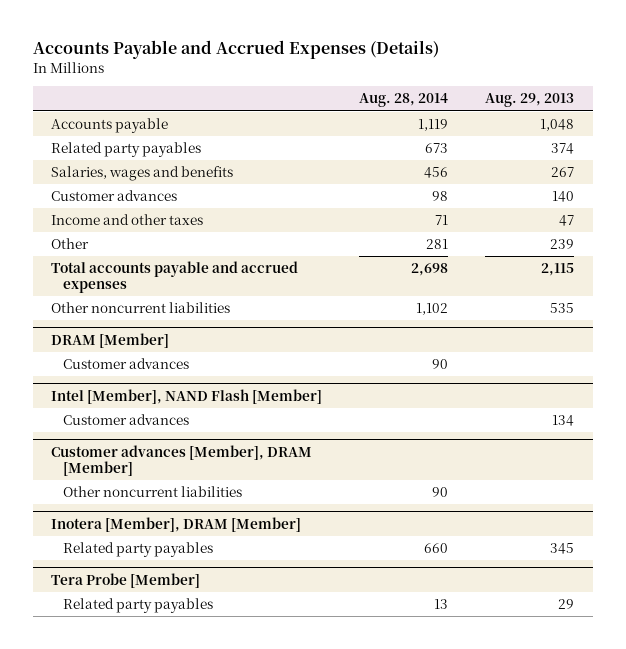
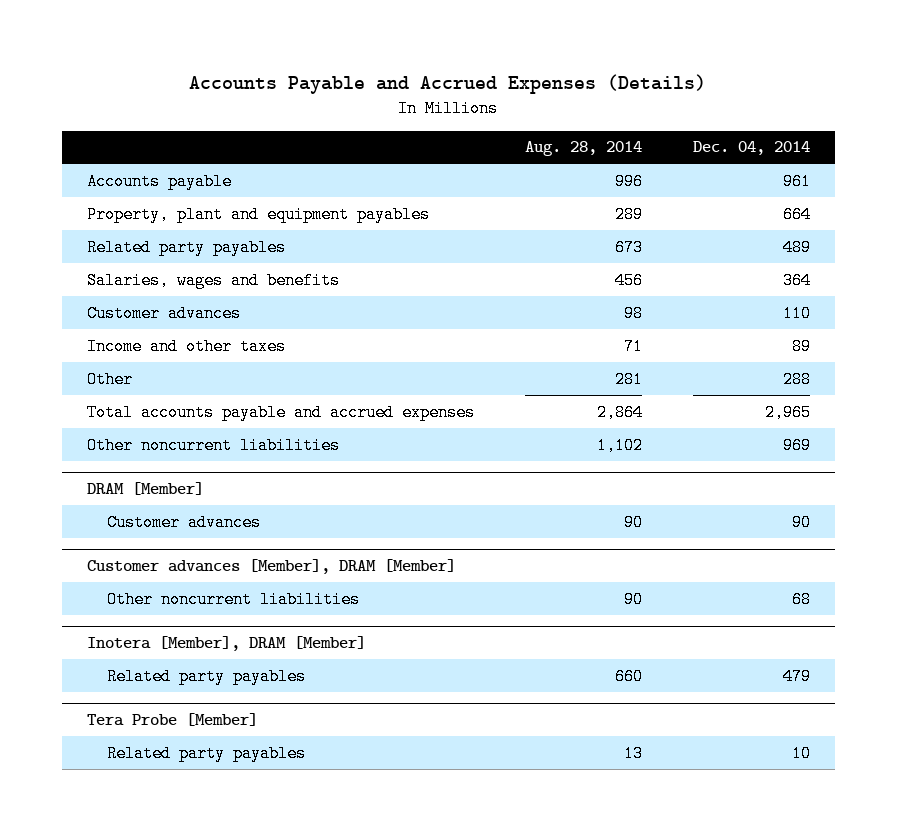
- | Aug. 28, 2014 | Aug. 29, 2013
+ | Aug. 28, 2014 | Dec. 04, 2014
- Accounts payable | 1,119 | 1,048
+ Accounts payable | 996 | 961
+ Property, plant and equipment payables | 289 | 664
- Total accounts payable and accrued expenses | 2,698 | 2,115
+ Total accounts payable and accrued expenses | 2,864 | 2,965
- Intel [Member], NAND Flash [Member]
- Customer advances | | 134

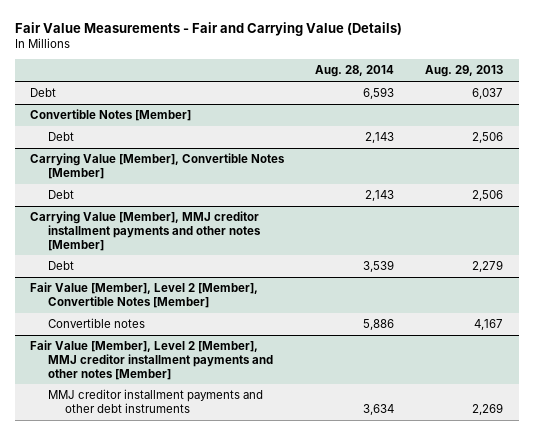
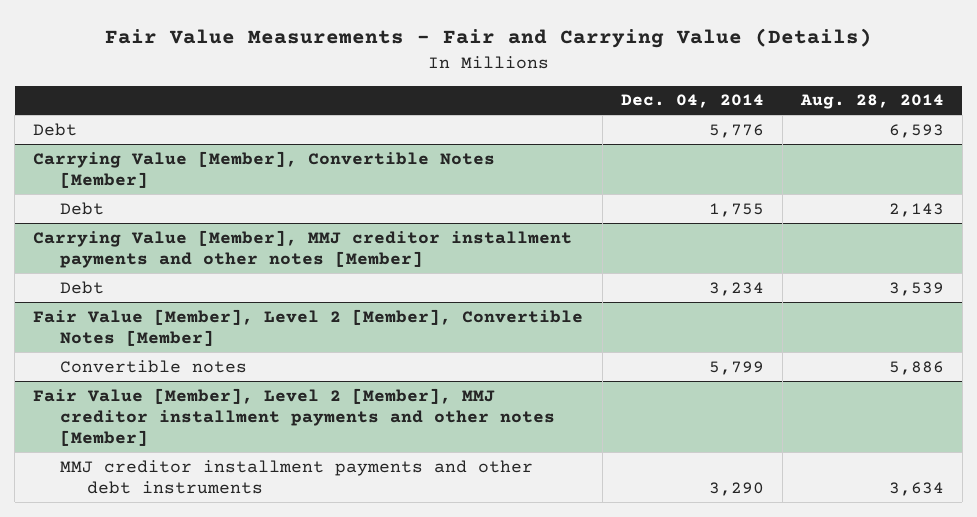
- | Aug. 28, 2014 | Aug. 29, 2013
+ | Dec. 04, 2014 | Aug. 28, 2014
- Convertible Notes [Member]
- Debt | 2,143 | 2,506

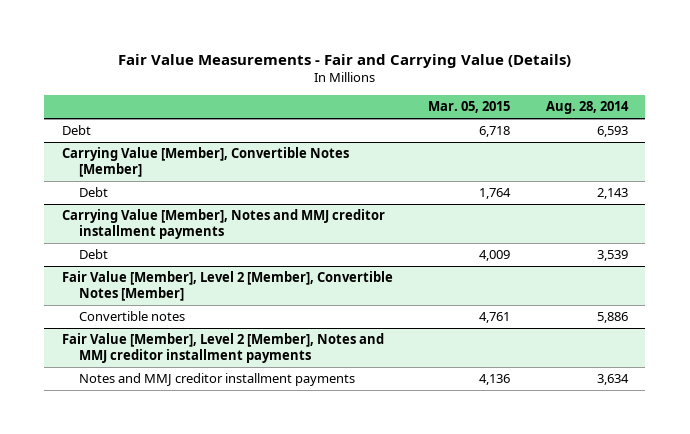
- | Dec. 04, 2014 | Aug. 28, 2014
+ | Mar. 05, 2015 | Aug. 28, 2014
- Carrying Value [Member], MMJ creditor installment payments and other notes [Member]
+ Carrying Value [Member], Notes and MMJ creditor installment payments
- Fair Value [Member], Level 2 [Member], MMJ creditor installment payments and other notes [Member]
- MMJ creditor installment payments and other debt instruments | 3,290 | 3,634
+ Fair Value [Member], Level 2 [Member], Notes and MMJ creditor installment payments
+ Notes and MMJ creditor installment payments | 4,136 | 3,634

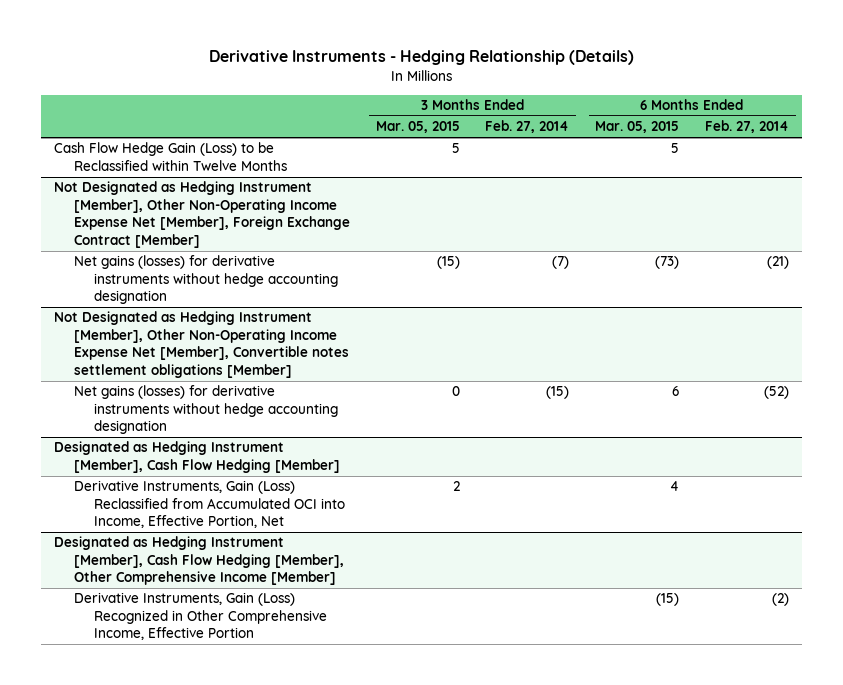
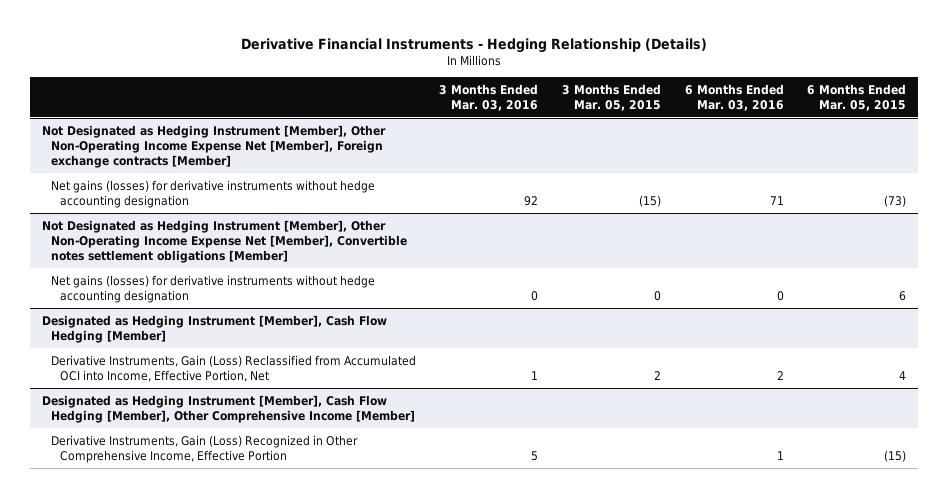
- Derivative Instruments - Hedging Relationship (Details)
+ Derivative Financial Instruments - Hedging Relationship (Details)
- | 3 Months Ended Mar. 05, 2015 | 3 Months Ended Feb. 27, 2014 | 6 Months Ended Mar. 05, 2015 | 6 Months Ended Feb. 27, 2014
+ | 3 Months Ended Mar. 03, 2016 | 3 Months Ended Mar. 05, 2015 | 6 Months Ended Mar. 03, 2016 | 6 Months Ended Mar. 05, 2015
- Cash Flow Hedge Gain (Loss) to be Reclassified within Twelve Months | 5 | | 5 |
- Not Designated as Hedging Instrument [Member], Other Non-Operating Income Expense Net [Member], Foreign Exchange Contract [Member]
+ Not Designated as Hedging Instrument [Member], Other Non-Operating Income Expense Net [Member], Foreign exchange contracts [Member]

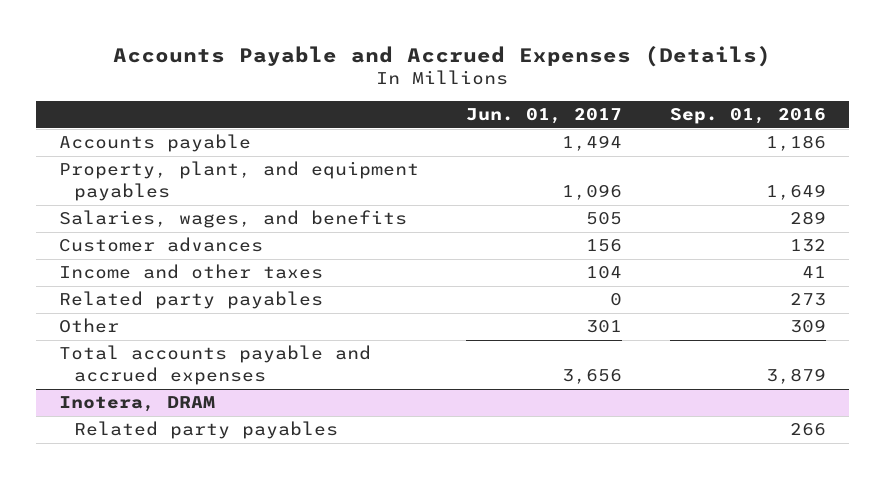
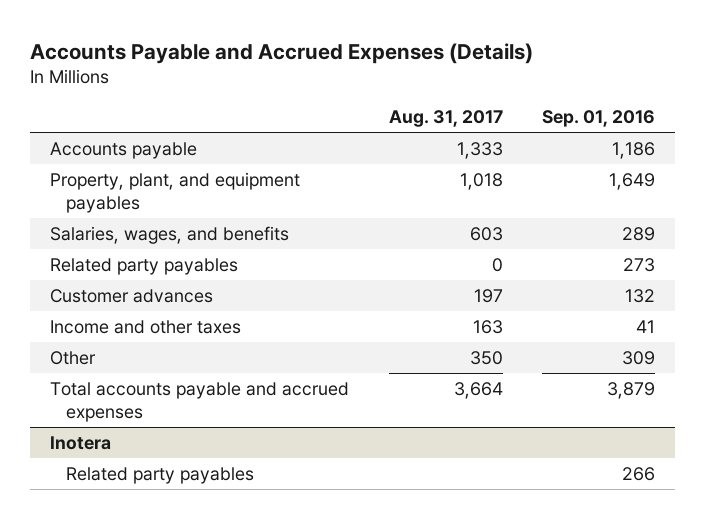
- | Jun. 01, 2017 | Sep. 01, 2016
+ | Aug. 31, 2017 | Sep. 01, 2016
moved up: Related party payables | 0 | 273
- Inotera, DRAM
+ Inotera

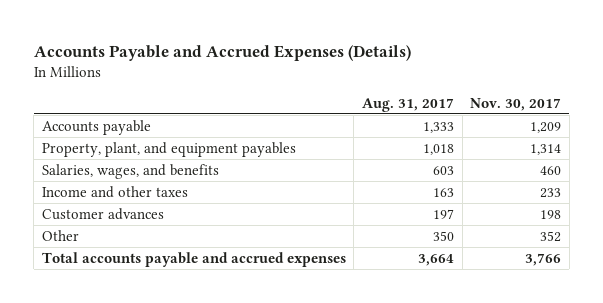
- | Aug. 31, 2017 | Sep. 01, 2016
+ | Aug. 31, 2017 | Nov. 30, 2017
- Related party payables | 0 | 273
moved down: Customer advances | 197 | 198
- Inotera
- Related party payables | | 266

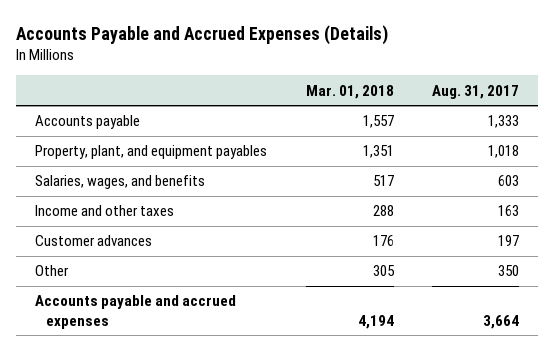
- | Aug. 31, 2017 | Nov. 30, 2017
+ | Mar. 01, 2018 | Aug. 31, 2017
- Total accounts payable and accrued expenses | 3,664 | 3,766
+ Accounts payable and accrued expenses | 4,194 | 3,664

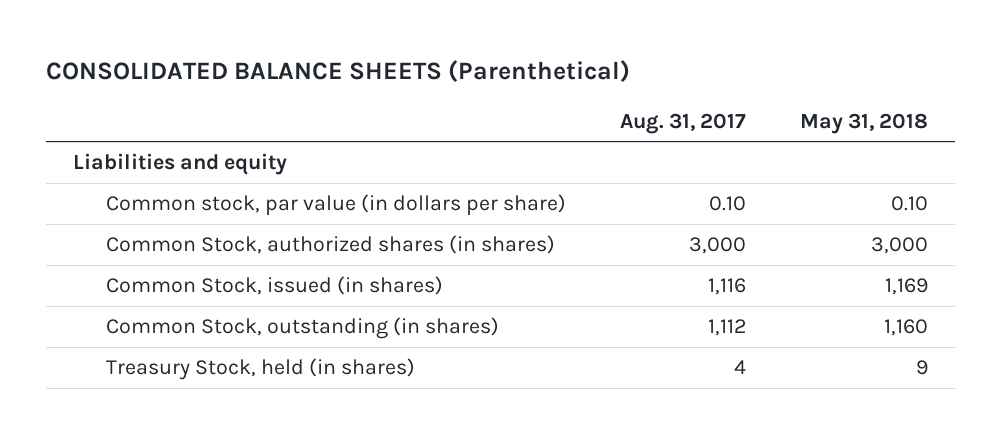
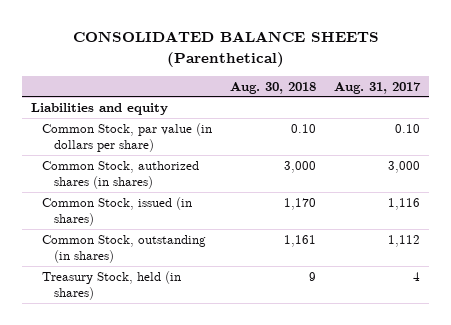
- | Aug. 31, 2017 | May 31, 2018
+ | Aug. 30, 2018 | Aug. 31, 2017
- Common stock, par value (in dollars per share) | 0.10 | 0.10
+ Common Stock, par value (in dollars per share) | 0.10 | 0.10

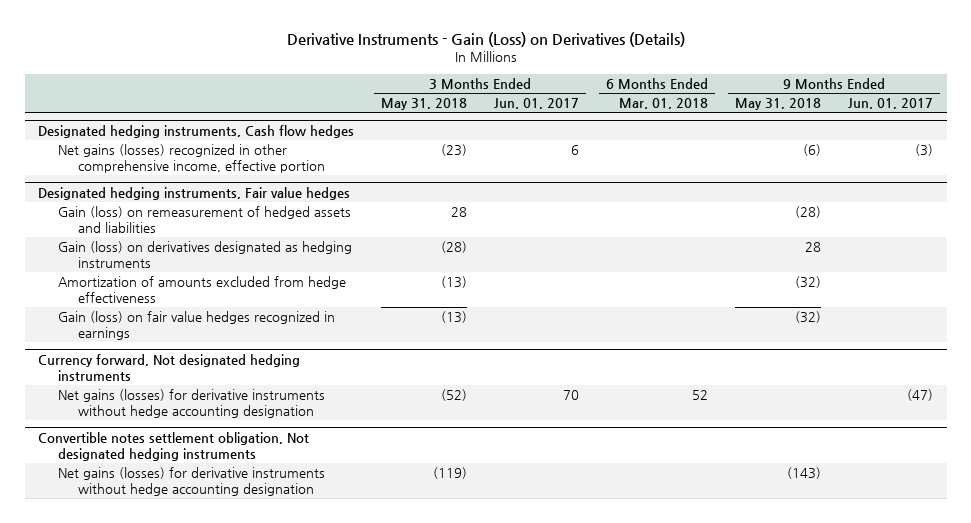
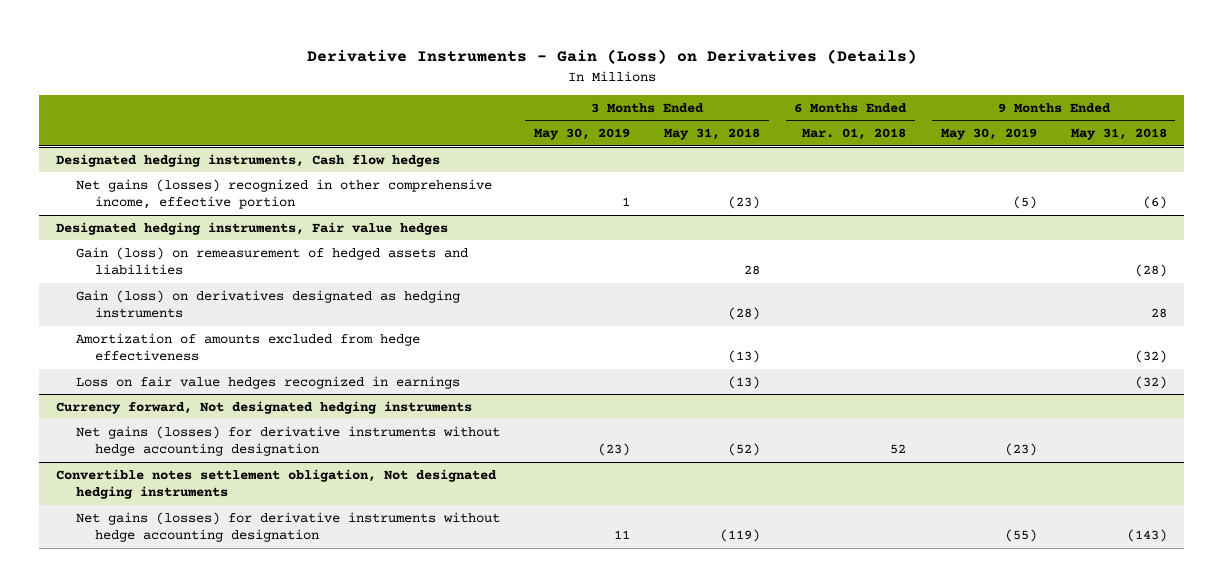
- | 3 Months Ended May 31, 2018 | 3 Months Ended Jun. 01, 2017 | 6 Months Ended Mar. 01, 2018 | 9 Months Ended May 31, 2018 | 9 Months Ended Jun. 01, 2017
+ | 3 Months Ended May 30, 2019 | 3 Months Ended May 31, 2018 | 6 Months Ended Mar. 01, 2018 | 9 Months Ended May 30, 2019 | 9 Months Ended May 31, 2018
@ Designated hedging instruments, Fair value hedges
- Gain (loss) on fair value hedges recognized in earnings | (13) | | | (32) |
+ Loss on fair value hedges recognized in earnings | | (13) | | | (32)

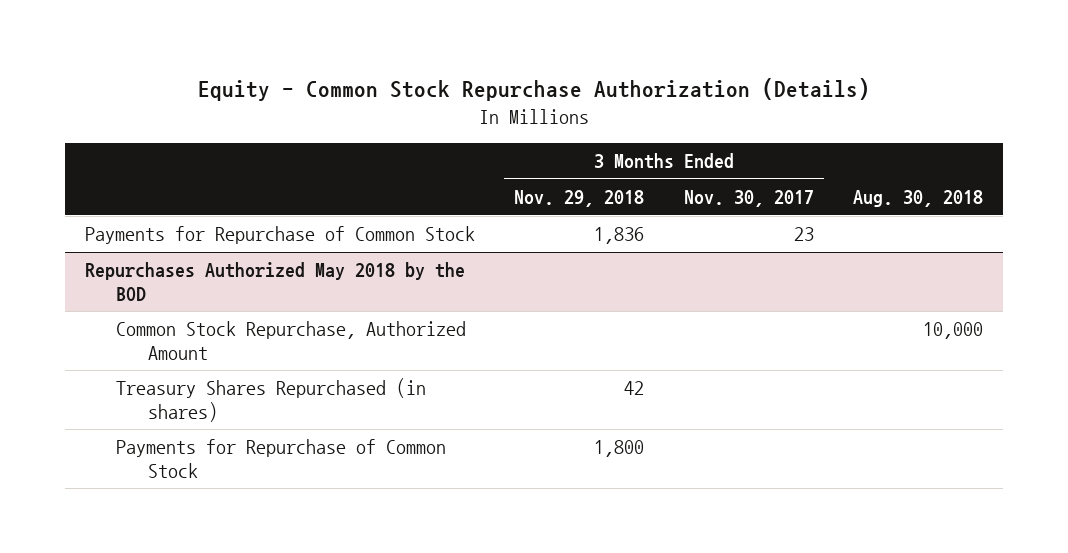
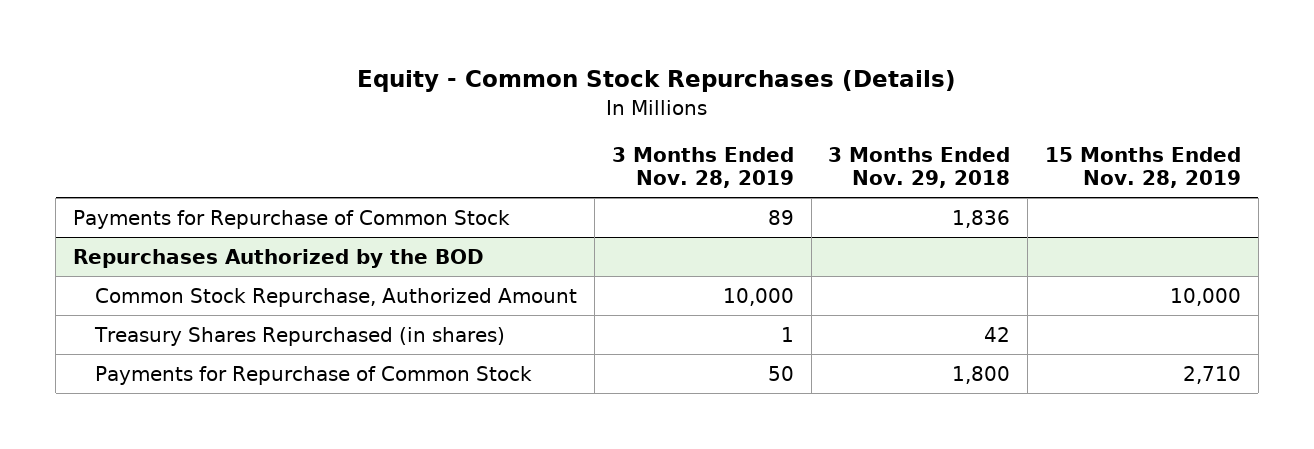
- Equity - Common Stock Repurchase Authorization (Details)
+ Equity - Common Stock Repurchases (Details)
- | 3 Months Ended Nov. 29, 2018 | 3 Months Ended Nov. 30, 2017 | Aug. 30, 2018
+ | 3 Months Ended Nov. 28, 2019 | 3 Months Ended Nov. 29, 2018 | 15 Months Ended Nov. 28, 2019
- Repurchases Authorized May 2018 by the BOD
+ Repurchases Authorized by the BOD

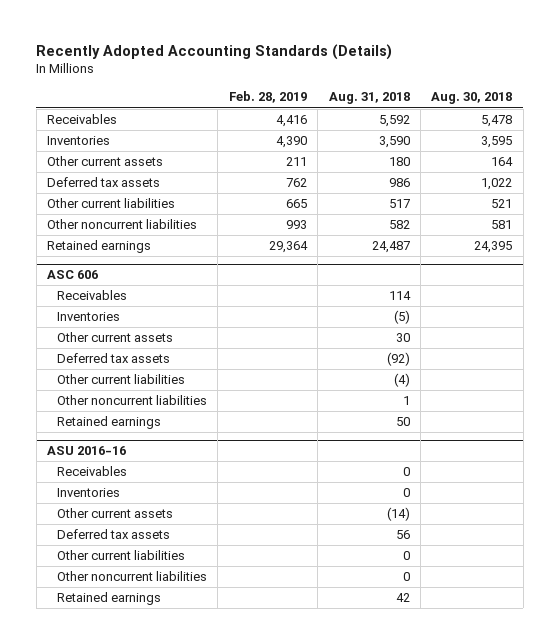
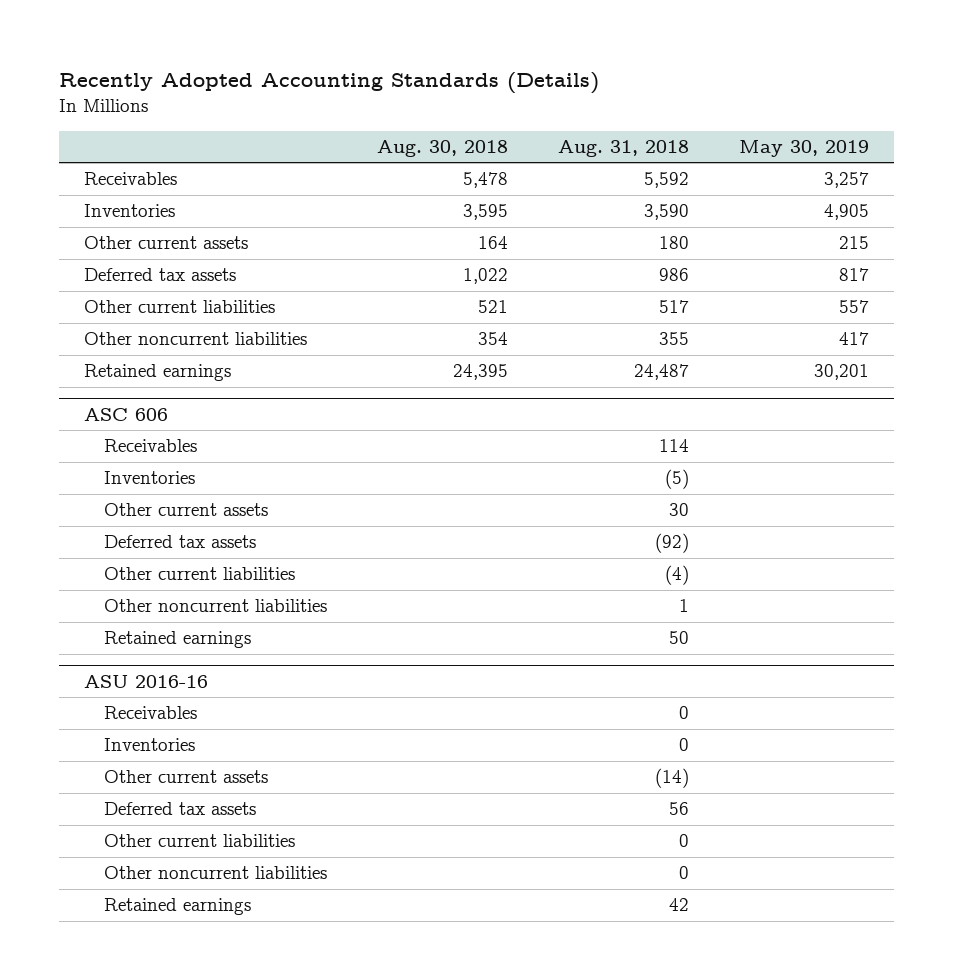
- | Feb. 28, 2019 | Aug. 31, 2018 | Aug. 30, 2018
+ | Aug. 30, 2018 | Aug. 31, 2018 | May 30, 2019
- Other noncurrent liabilities | 993 | 582 | 581
+ Other noncurrent liabilities | 354 | 355 | 417

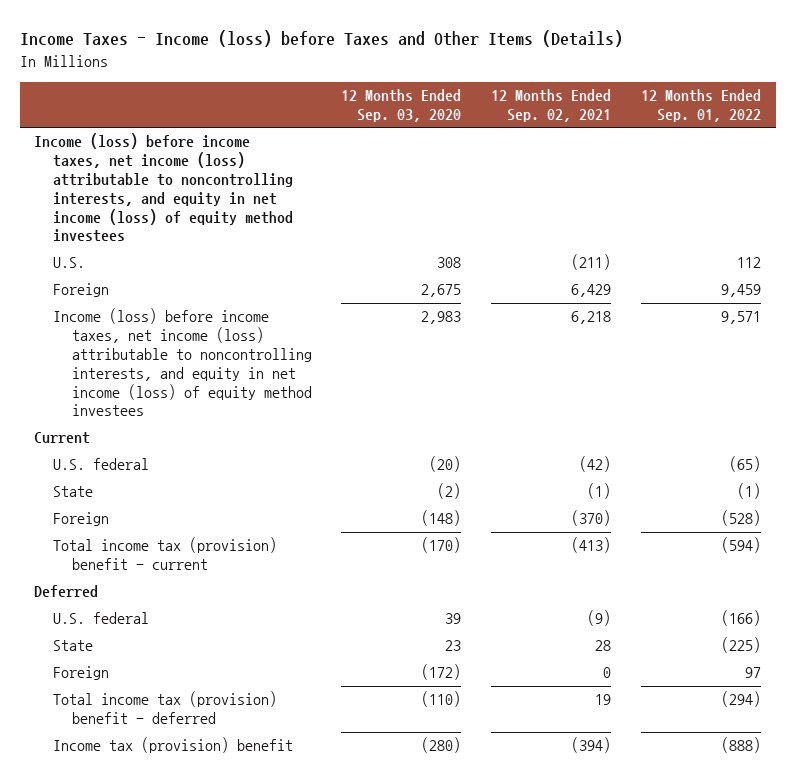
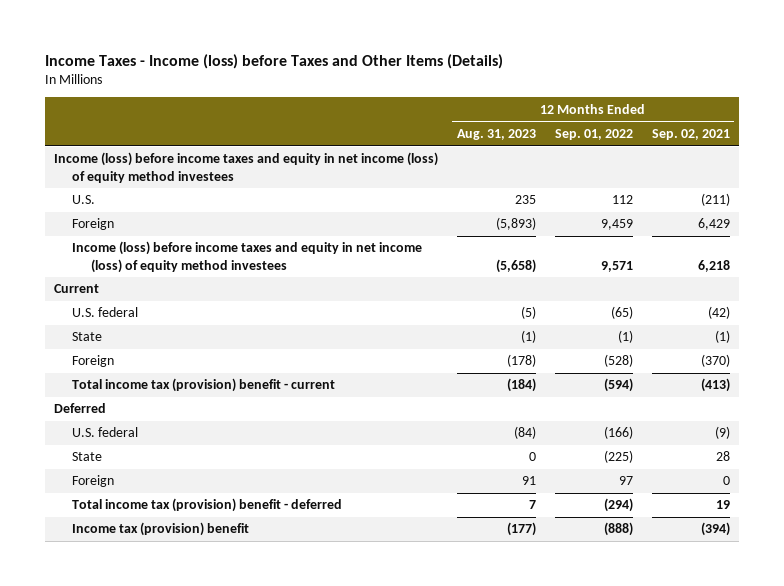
- | 12 Months Ended Sep. 03, 2020 | 12 Months Ended Sep. 02, 2021 | 12 Months Ended Sep. 01, 2022
+ | 12 Months Ended Aug. 31, 2023 | 12 Months Ended Sep. 01, 2022 | 12 Months Ended Sep. 02, 2021
- Income (loss) before income taxes, net income (loss) attributable to noncontrolling interests, and equity in net income (loss) of equity method investees
+ Income (loss) before income taxes and equity in net income (loss) of equity method investees
- Income (loss) before income taxes, net income (loss) attributable to noncontrolling interests, and equity in net income (loss) of equity method investees | 2,983 | 6,218 | 9,571
+ Income (loss) before income taxes and equity in net income (loss) of equity method investees | (5,658) | 9,571 | 6,218

